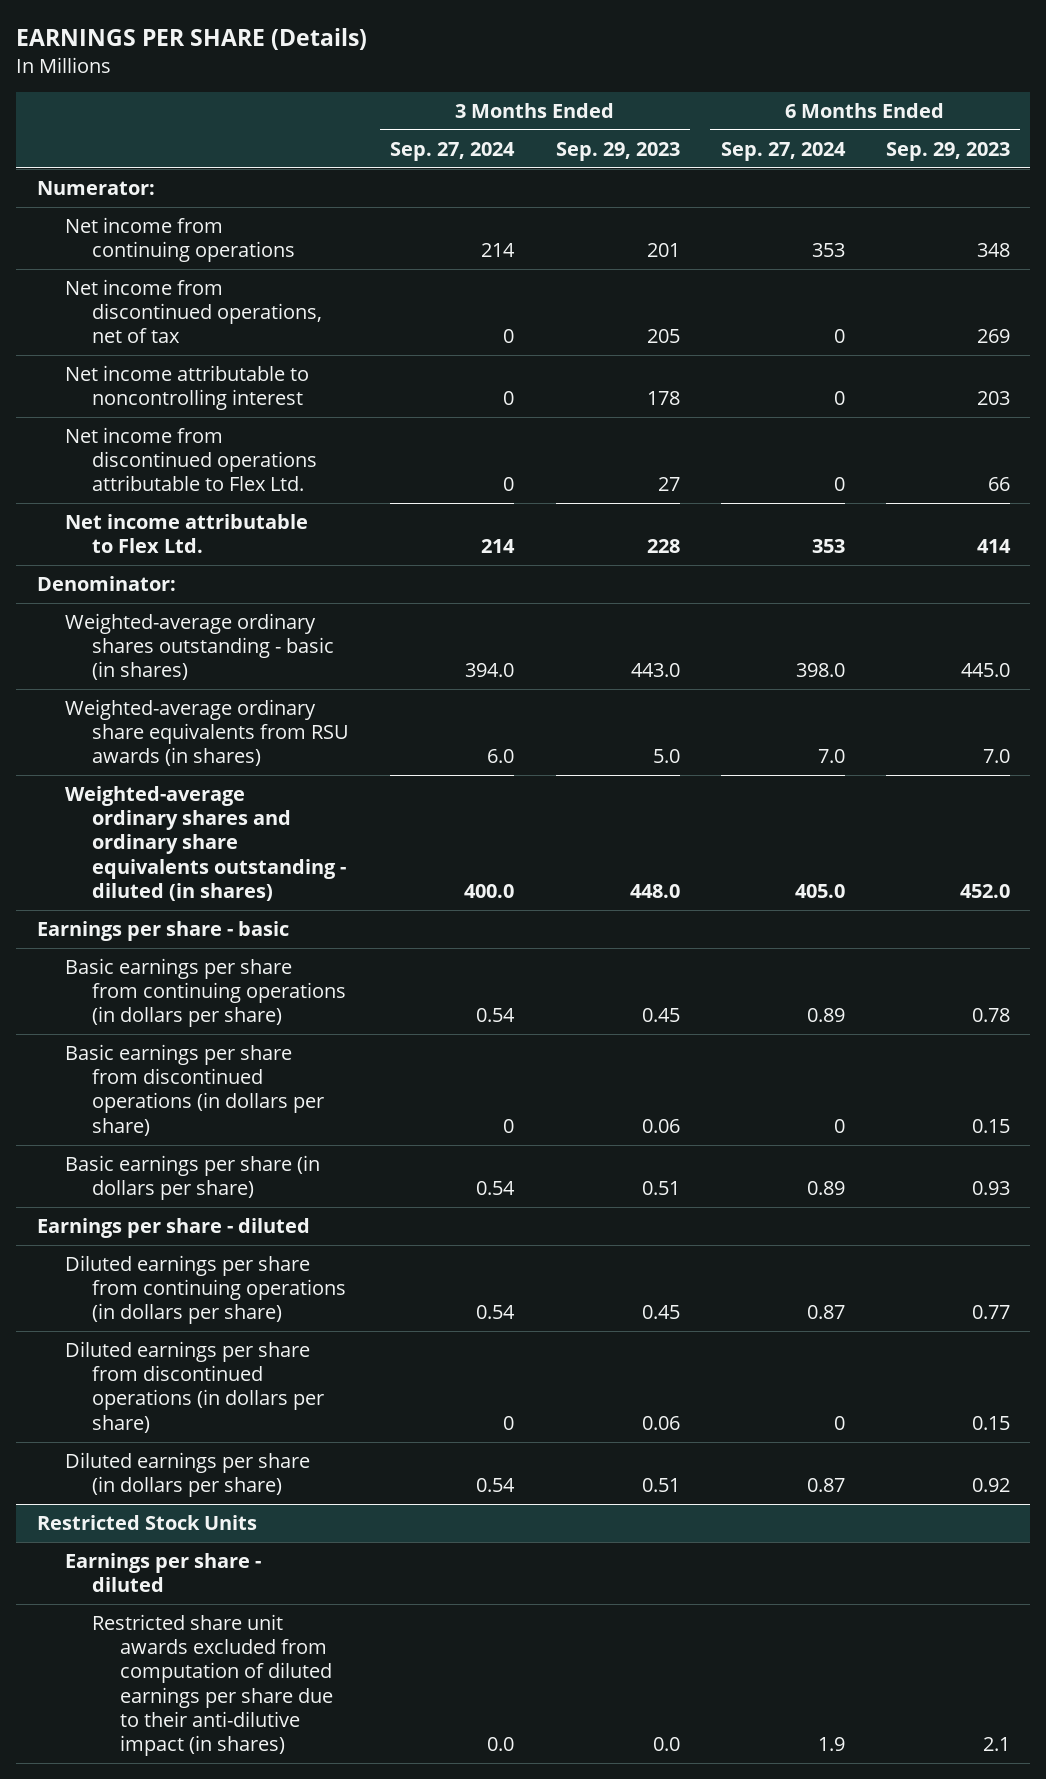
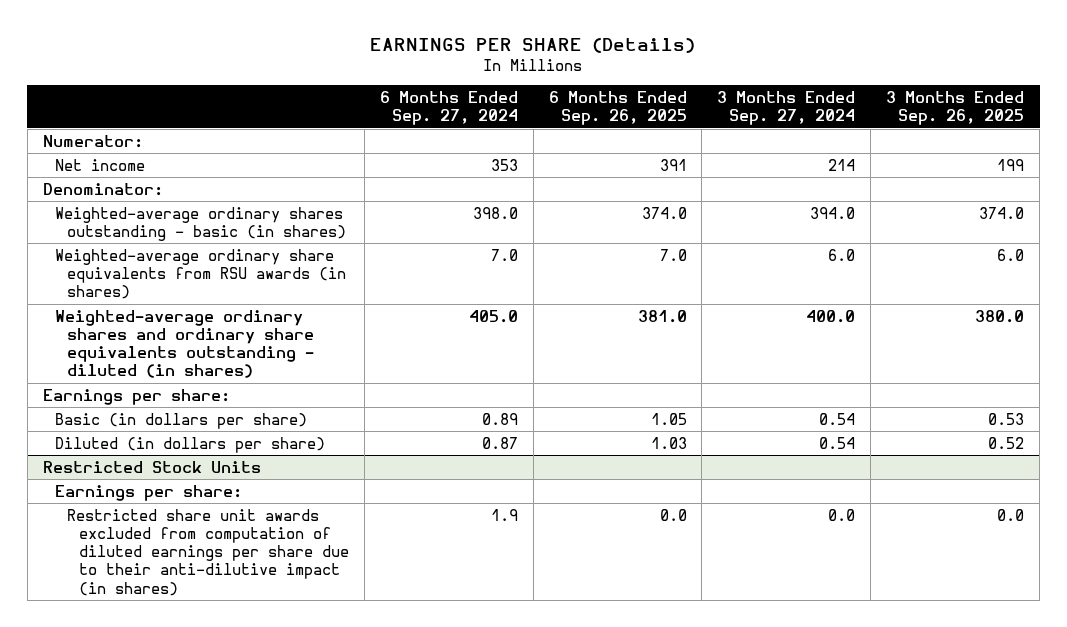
- | 3 Months Ended Sep. 27, 2024 | 3 Months Ended Sep. 29, 2023 | 6 Months Ended Sep. 27, 2024 | 6 Months Ended Sep. 29, 2023
+ | 6 Months Ended Sep. 27, 2024 | 6 Months Ended Sep. 26, 2025 | 3 Months Ended Sep. 27, 2024 | 3 Months Ended Sep. 26, 2025
- Net income from continuing operations | 214 | 201 | 353 | 348
- Net income from discontinued operations, net of tax | 0 | 205 | 0 | 269
- Net income attributable to noncontrolling interest | 0 | 178 | 0 | 203
- Net income from discontinued operations attributable to Flex Ltd. | 0 | 27 | 0 | 66
- Net income attributable to Flex Ltd. | 214 | 228 | 353 | 414
+ Net income | 353 | 391 | 214 | 199
- Earnings per share - basic
- Basic earnings per share from continuing operations (in dollars per share) | 0.54 | 0.45 | 0.89 | 0.78
- Basic earnings per share from discontinued operations (in dollars per share) | 0 | 0.06 | 0 | 0.15
- Basic earnings per share (in dollars per share) | 0.54 | 0.51 | 0.89 | 0.93
- Earnings per share - diluted
- Diluted earnings per share from continuing operations (in dollars per share) | 0.54 | 0.45 | 0.87 | 0.77
- Diluted earnings per share from discontinued operations (in dollars per share) | 0 | 0.06 | 0 | 0.15
- Diluted earnings per share (in dollars per share) | 0.54 | 0.51 | 0.87 | 0.92
+ Earnings per share:
+ Basic (in dollars per share) | 0.89 | 1.05 | 0.54 | 0.53
+ Diluted (in dollars per share) | 0.87 | 1.03 | 0.54 | 0.52
@ Restricted Stock Units
- Earnings per share - diluted
+ Earnings per share:

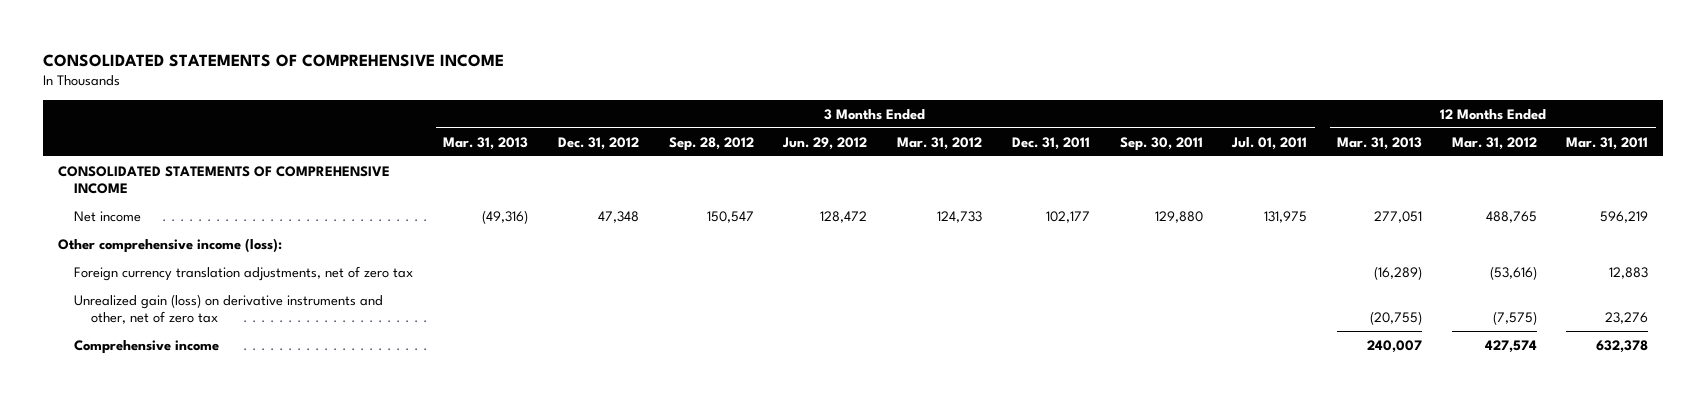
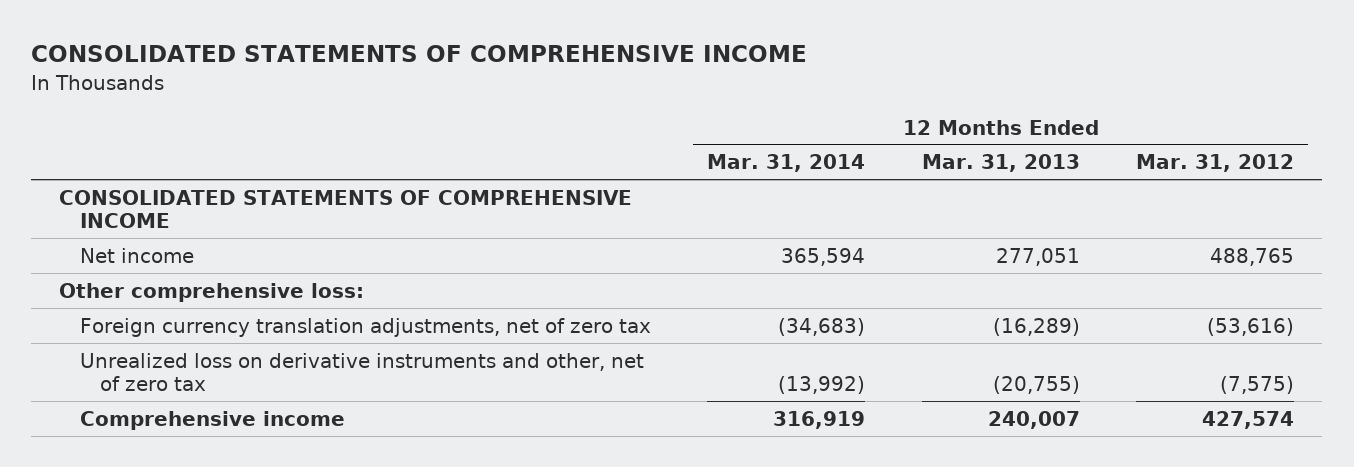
- | 3 Months Ended Mar. 31, 2013 | 3 Months Ended Dec. 31, 2012 | 3 Months Ended Sep. 28, 2012 | 3 Months Ended Jun. 29, 2012 | 3 Months Ended Mar. 31, 2012 | 3 Months Ended Dec. 31, 2011 | 3 Months Ended Sep. 30, 2011 | 3 Months Ended Jul. 01, 2011 | 12 Months Ended Mar. 31, 2013 | 12 Months Ended Mar. 31, 2012 | 12 Months Ended Mar. 31, 2011
+ | 12 Months Ended Mar. 31, 2014 | 12 Months Ended Mar. 31, 2013 | 12 Months Ended Mar. 31, 2012
- Other comprehensive income (loss):
+ Other comprehensive loss:
- Unrealized gain (loss) on derivative instruments and other, net of zero tax | | | | | | | | | (20,755) | (7,575) | 23,276
+ Unrealized loss on derivative instruments and other, net of zero tax | (13,992) | (20,755) | (7,575)

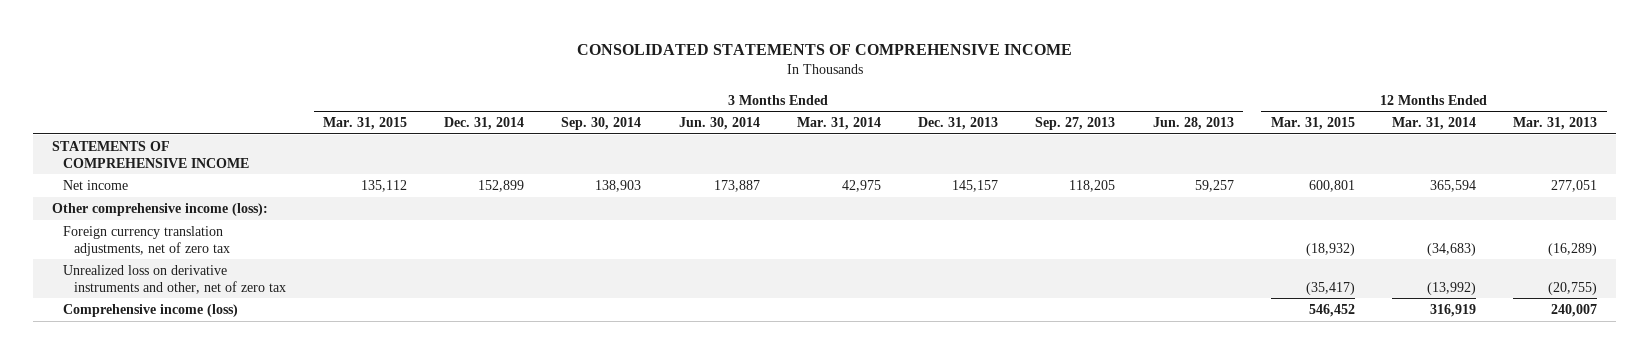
- | 12 Months Ended Mar. 31, 2014 | 12 Months Ended Mar. 31, 2013 | 12 Months Ended Mar. 31, 2012
+ | 3 Months Ended Mar. 31, 2015 | 3 Months Ended Dec. 31, 2014 | 3 Months Ended Sep. 30, 2014 | 3 Months Ended Jun. 30, 2014 | 3 Months Ended Mar. 31, 2014 | 3 Months Ended Dec. 31, 2013 | 3 Months Ended Sep. 27, 2013 | 3 Months Ended Jun. 28, 2013 | 12 Months Ended Mar. 31, 2015 | 12 Months Ended Mar. 31, 2014 | 12 Months Ended Mar. 31, 2013
- CONSOLIDATED STATEMENTS OF COMPREHENSIVE INCOME
+ STATEMENTS OF COMPREHENSIVE INCOME
- Other comprehensive loss:
+ Other comprehensive income (loss):
- Comprehensive income | 316,919 | 240,007 | 427,574
+ Comprehensive income (loss) | | | | | | | | | 546,452 | 316,919 | 240,007

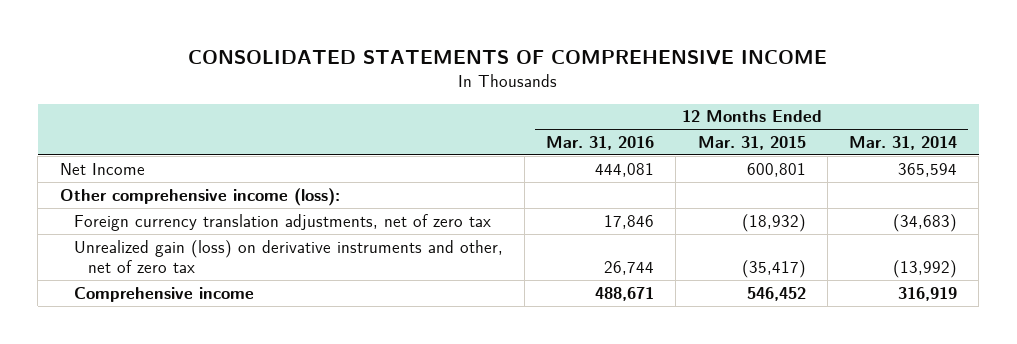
- | 3 Months Ended Mar. 31, 2015 | 3 Months Ended Dec. 31, 2014 | 3 Months Ended Sep. 30, 2014 | 3 Months Ended Jun. 30, 2014 | 3 Months Ended Mar. 31, 2014 | 3 Months Ended Dec. 31, 2013 | 3 Months Ended Sep. 27, 2013 | 3 Months Ended Jun. 28, 2013 | 12 Months Ended Mar. 31, 2015 | 12 Months Ended Mar. 31, 2014 | 12 Months Ended Mar. 31, 2013
+ | 12 Months Ended Mar. 31, 2016 | 12 Months Ended Mar. 31, 2015 | 12 Months Ended Mar. 31, 2014
- STATEMENTS OF COMPREHENSIVE INCOME
- Net income | 135,112 | 152,899 | 138,903 | 173,887 | 42,975 | 145,157 | 118,205 | 59,257 | 600,801 | 365,594 | 277,051
+ Net Income | 444,081 | 600,801 | 365,594
- Unrealized loss on derivative instruments and other, net of zero tax | | | | | | | | | (35,417) | (13,992) | (20,755)
- Comprehensive income (loss) | | | | | | | | | 546,452 | 316,919 | 240,007
+ Unrealized gain (loss) on derivative instruments and other, net of zero tax | 26,744 | (35,417) | (13,992)
+ Comprehensive income | 488,671 | 546,452 | 316,919

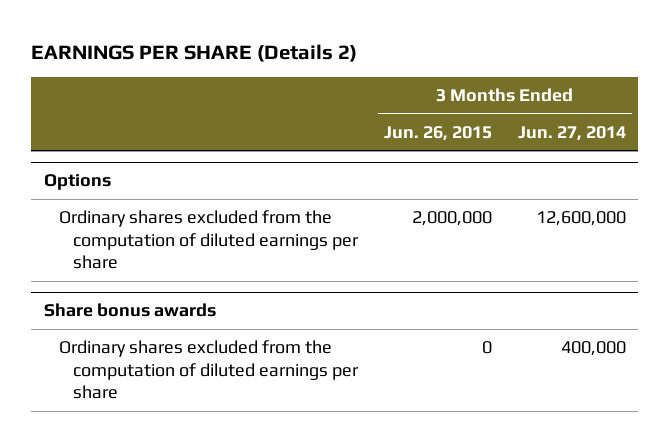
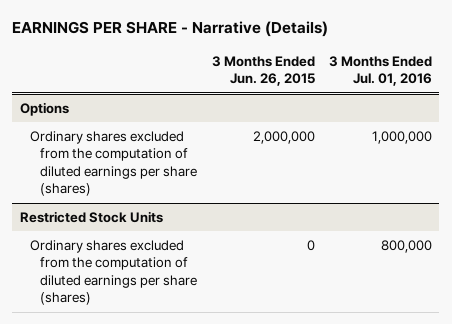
- EARNINGS PER SHARE (Details 2)
+ EARNINGS PER SHARE - Narrative (Details)
- | 3 Months Ended Jun. 26, 2015 | 3 Months Ended Jun. 27, 2014
+ | 3 Months Ended Jun. 26, 2015 | 3 Months Ended Jul. 01, 2016
@ Options
- Ordinary shares excluded from the computation of diluted earnings per share | 2,000,000 | 12,600,000
- Share bonus awards
- Ordinary shares excluded from the computation of diluted earnings per share | 0 | 400,000
@ Options
+ Ordinary shares excluded from the computation of diluted earnings per share (shares) | 2,000,000 | 1,000,000
+ Restricted Stock Units
+ Ordinary shares excluded from the computation of diluted earnings per share (shares) | 0 | 800,000

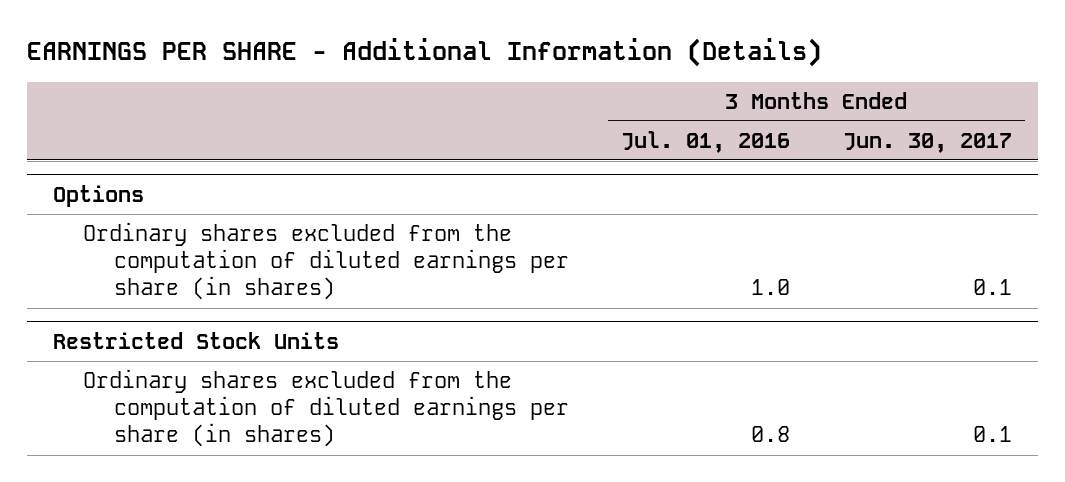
- EARNINGS PER SHARE - Narrative (Details)
+ EARNINGS PER SHARE - Additional Information (Details)
- | 3 Months Ended Jun. 26, 2015 | 3 Months Ended Jul. 01, 2016
+ | 3 Months Ended Jul. 01, 2016 | 3 Months Ended Jun. 30, 2017
@ Options
- Ordinary shares excluded from the computation of diluted earnings per share (shares) | 2,000,000 | 1,000,000
+ Ordinary shares excluded from the computation of diluted earnings per share (in shares) | 1.0 | 0.1
@ Restricted Stock Units
- Ordinary shares excluded from the computation of diluted earnings per share (shares) | 0 | 800,000
+ Ordinary shares excluded from the computation of diluted earnings per share (in shares) | 0.8 | 0.1

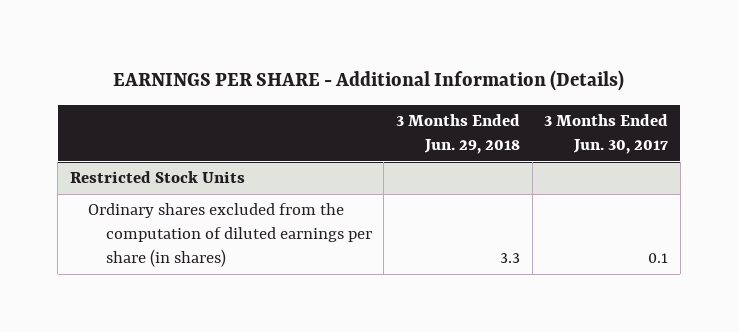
- | 3 Months Ended Jul. 01, 2016 | 3 Months Ended Jun. 30, 2017
+ | 3 Months Ended Jun. 29, 2018 | 3 Months Ended Jun. 30, 2017
- Options
- Ordinary shares excluded from the computation of diluted earnings per share (in shares) | 1.0 | 0.1

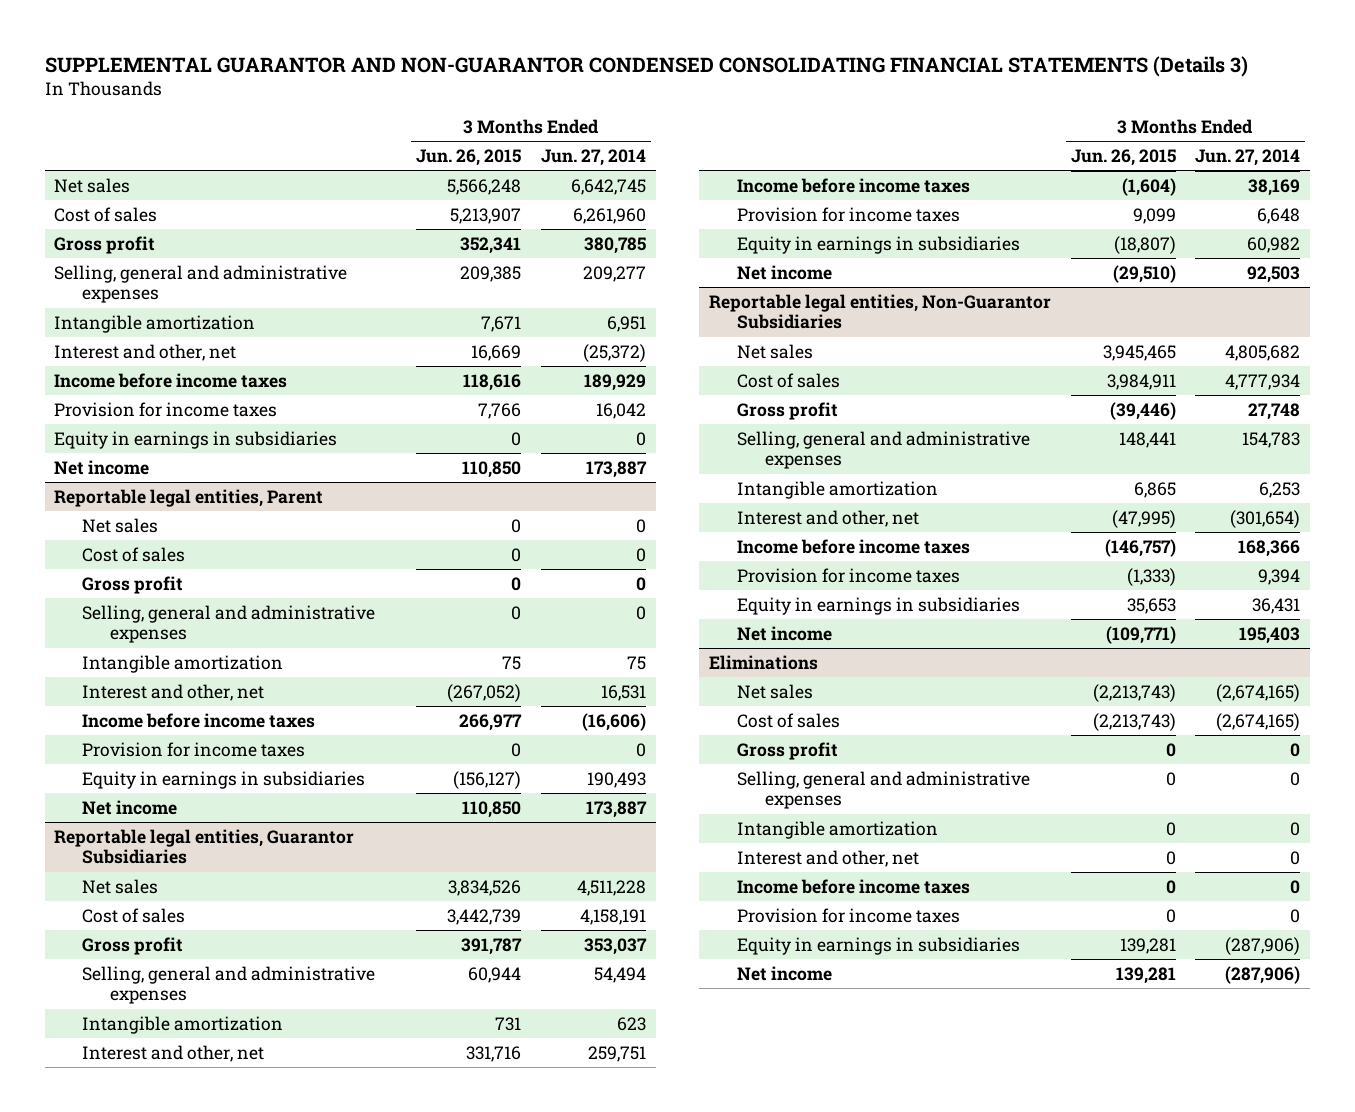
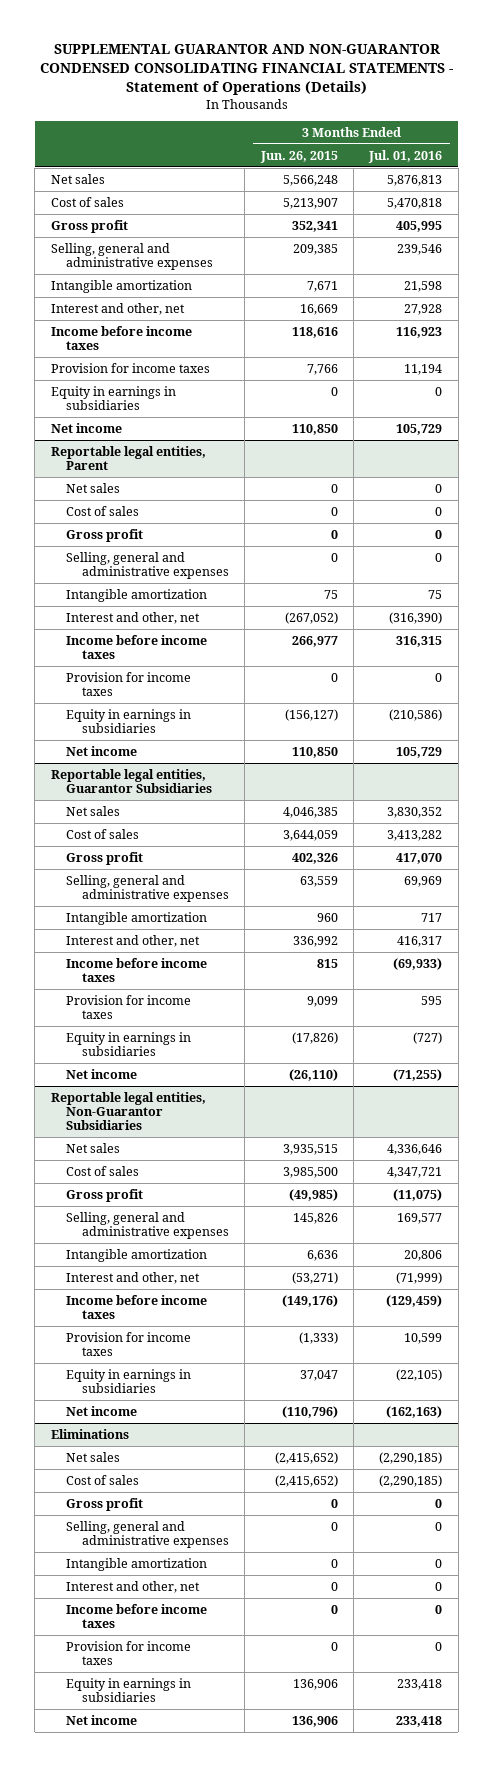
- SUPPLEMENTAL GUARANTOR AND NON-GUARANTOR CONDENSED CONSOLIDATING FINANCIAL STATEMENTS (Details 3)
+ SUPPLEMENTAL GUARANTOR AND NON-GUARANTOR CONDENSED CONSOLIDATING FINANCIAL STATEMENTS - Statement of Operations (Details)
- | 3 Months Ended Jun. 26, 2015 | 3 Months Ended Jun. 27, 2014
+ | 3 Months Ended Jun. 26, 2015 | 3 Months Ended Jul. 01, 2016
@ Reportable legal entities, Guarantor Subsidiaries
- Net sales | 3,834,526 | 4,511,228
- Cost of sales | 3,442,739 | 4,158,191
- Gross profit | 391,787 | 353,037
- Selling, general and administrative expenses | 60,944 | 54,494
- Intangible amortization | 731 | 623
- Interest and other, net | 331,716 | 259,751
- Income before income taxes | (1,604) | 38,169
+ Net sales | 4,046,385 | 3,830,352
+ Cost of sales | 3,644,059 | 3,413,282
+ Gross profit | 402,326 | 417,070
+ Selling, general and administrative expenses | 63,559 | 69,969
+ Intangible amortization | 960 | 717
+ Interest and other, net | 336,992 | 416,317
+ Income before income taxes | 815 | (69,933)
- Equity in earnings in subsidiaries | (18,807) | 60,982
- Net income | (29,510) | 92,503
+ Equity in earnings in subsidiaries | (17,826) | (727)
+ Net income | (26,110) | (71,255)
@ Reportable legal entities, Non-Guarantor Subsidiaries
- Net sales | 3,945,465 | 4,805,682
- Cost of sales | 3,984,911 | 4,777,934
- Gross profit | (39,446) | 27,748
- Selling, general and administrative expenses | 148,441 | 154,783
- Intangible amortization | 6,865 | 6,253
- Interest and other, net | (47,995) | (301,654)
- Income before income taxes | (146,757) | 168,366
+ Net sales | 3,935,515 | 4,336,646
+ Cost of sales | 3,985,500 | 4,347,721
+ Gross profit | (49,985) | (11,075)
+ Selling, general and administrative expenses | 145,826 | 169,577
+ Intangible amortization | 6,636 | 20,806
+ Interest and other, net | (53,271) | (71,999)
+ Income before income taxes | (149,176) | (129,459)
- Equity in earnings in subsidiaries | 35,653 | 36,431
- Net income | (109,771) | 195,403
+ Equity in earnings in subsidiaries | 37,047 | (22,105)
+ Net income | (110,796) | (162,163)
@ Eliminations
- Net sales | (2,213,743) | (2,674,165)
- Cost of sales | (2,213,743) | (2,674,165)
+ Net sales | (2,415,652) | (2,290,185)
+ Cost of sales | (2,415,652) | (2,290,185)
- Equity in earnings in subsidiaries | 139,281 | (287,906)
- Net income | 139,281 | (287,906)
+ Equity in earnings in subsidiaries | 136,906 | 233,418
+ Net income | 136,906 | 233,418

